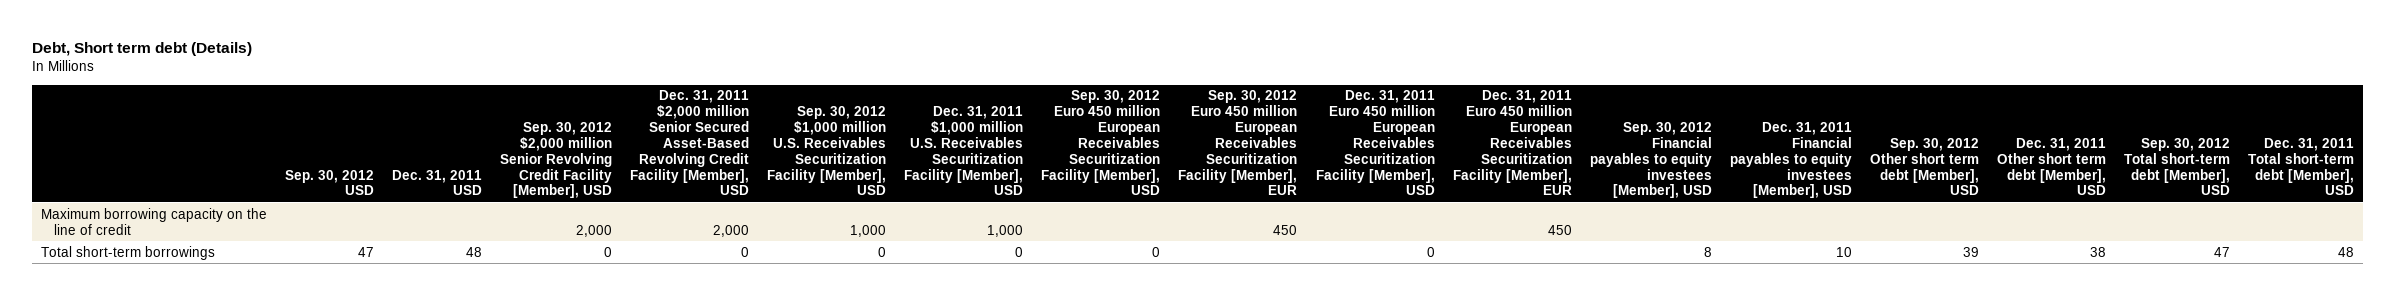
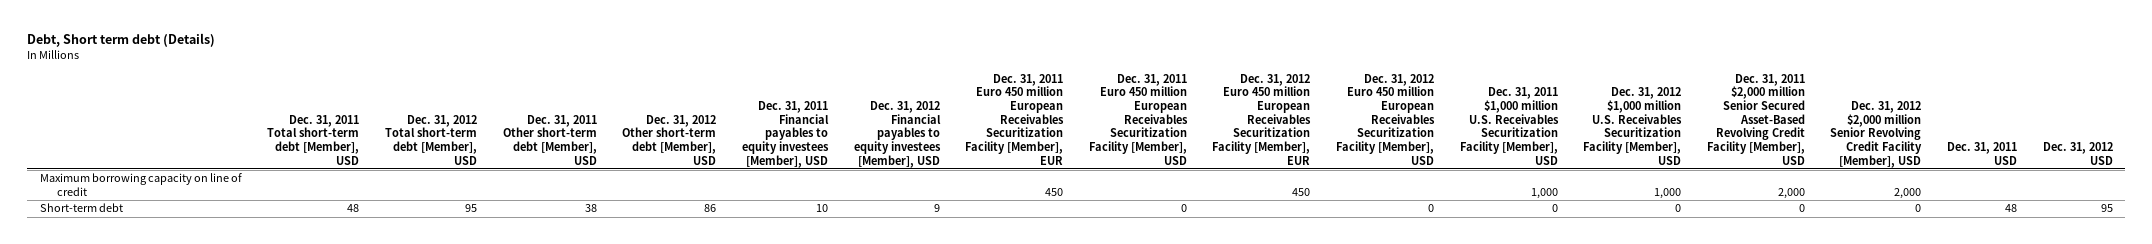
- | Sep. 30, 2012 USD | Dec. 31, 2011 USD | Sep. 30, 2012 $2,000 million Senior Revolving Credit Facility [Member], USD | Dec. 31, 2011 $2,000 million Senior Secured Asset-Based Revolving Credit Facility [Member], USD | Sep. 30, 2012 $1,000 million U.S. Receivables Securitization Facility [Member], USD | Dec. 31, 2011 $1,000 million U.S. Receivables Securitization Facility [Member], USD | Sep. 30, 2012 Euro 450 million European Receivables Securitization Facility [Member], USD | Sep. 30, 2012 Euro 450 million European Receivables Securitization Facility [Member], EUR | Dec. 31, 2011 Euro 450 million European Receivables Securitization Facility [Member], USD | Dec. 31, 2011 Euro 450 million European Receivables Securitization Facility [Member], EUR | Sep. 30, 2012 Financial payables to equity investees [Member], USD | Dec. 31, 2011 Financial payables to equity investees [Member], USD | Sep. 30, 2012 Other short term debt [Member], USD | Dec. 31, 2011 Other short term debt [Member], USD | Sep. 30, 2012 Total short-term debt [Member], USD | Dec. 31, 2011 Total short-term debt [Member], USD
+ | Dec. 31, 2011 Total short-term debt [Member], USD | Dec. 31, 2012 Total short-term debt [Member], USD | Dec. 31, 2011 Other short-term debt [Member], USD | Dec. 31, 2012 Other short-term debt [Member], USD | Dec. 31, 2011 Financial payables to equity investees [Member], USD | Dec. 31, 2012 Financial payables to equity investees [Member], USD | Dec. 31, 2011 Euro 450 million European Receivables Securitization Facility [Member], EUR | Dec. 31, 2011 Euro 450 million European Receivables Securitization Facility [Member], USD | Dec. 31, 2012 Euro 450 million European Receivables Securitization Facility [Member], EUR | Dec. 31, 2012 Euro 450 million European Receivables Securitization Facility [Member], USD | Dec. 31, 2011 $1,000 million U.S. Receivables Securitization Facility [Member], USD | Dec. 31, 2012 $1,000 million U.S. Receivables Securitization Facility [Member], USD | Dec. 31, 2011 $2,000 million Senior Secured Asset-Based Revolving Credit Facility [Member], USD | Dec. 31, 2012 $2,000 million Senior Revolving Credit Facility [Member], USD | Dec. 31, 2011 USD | Dec. 31, 2012 USD
- Maximum borrowing capacity on the line of credit | | | 2,000 | 2,000 | 1,000 | 1,000 | | 450 | | 450 | | | | | |
- Total short-term borrowings | 47 | 48 | 0 | 0 | 0 | 0 | 0 | | 0 | | 8 | 10 | 39 | 38 | 47 | 48
+ Maximum borrowing capacity on line of credit | | | | | | | 450 | | 450 | | 1,000 | 1,000 | 2,000 | 2,000 | |
+ Short-term debt | 48 | 95 | 38 | 86 | 10 | 9 | | 0 | | 0 | 0 | 0 | 0 | 0 | 48 | 95

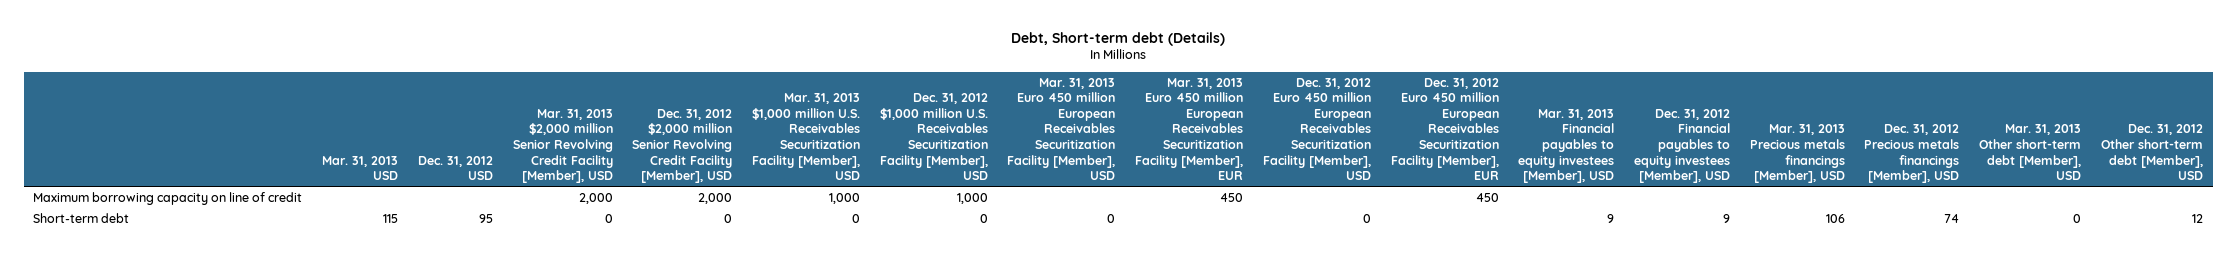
- Debt, Short term debt (Details)
+ Debt, Short-term debt (Details)
- | Dec. 31, 2011 Total short-term debt [Member], USD | Dec. 31, 2012 Total short-term debt [Member], USD | Dec. 31, 2011 Other short-term debt [Member], USD | Dec. 31, 2012 Other short-term debt [Member], USD | Dec. 31, 2011 Financial payables to equity investees [Member], USD | Dec. 31, 2012 Financial payables to equity investees [Member], USD | Dec. 31, 2011 Euro 450 million European Receivables Securitization Facility [Member], EUR | Dec. 31, 2011 Euro 450 million European Receivables Securitization Facility [Member], USD | Dec. 31, 2012 Euro 450 million European Receivables Securitization Facility [Member], EUR | Dec. 31, 2012 Euro 450 million European Receivables Securitization Facility [Member], USD | Dec. 31, 2011 $1,000 million U.S. Receivables Securitization Facility [Member], USD | Dec. 31, 2012 $1,000 million U.S. Receivables Securitization Facility [Member], USD | Dec. 31, 2011 $2,000 million Senior Secured Asset-Based Revolving Credit Facility [Member], USD | Dec. 31, 2012 $2,000 million Senior Revolving Credit Facility [Member], USD | Dec. 31, 2011 USD | Dec. 31, 2012 USD
+ | Mar. 31, 2013 USD | Dec. 31, 2012 USD | Mar. 31, 2013 $2,000 million Senior Revolving Credit Facility [Member], USD | Dec. 31, 2012 $2,000 million Senior Revolving Credit Facility [Member], USD | Mar. 31, 2013 $1,000 million U.S. Receivables Securitization Facility [Member], USD | Dec. 31, 2012 $1,000 million U.S. Receivables Securitization Facility [Member], USD | Mar. 31, 2013 Euro 450 million European Receivables Securitization Facility [Member], USD | Mar. 31, 2013 Euro 450 million European Receivables Securitization Facility [Member], EUR | Dec. 31, 2012 Euro 450 million European Receivables Securitization Facility [Member], USD | Dec. 31, 2012 Euro 450 million European Receivables Securitization Facility [Member], EUR | Mar. 31, 2013 Financial payables to equity investees [Member], USD | Dec. 31, 2012 Financial payables to equity investees [Member], USD | Mar. 31, 2013 Precious metals financings [Member], USD | Dec. 31, 2012 Precious metals financings [Member], USD | Mar. 31, 2013 Other short-term debt [Member], USD | Dec. 31, 2012 Other short-term debt [Member], USD
- Short-term debt | 48 | 95 | 38 | 86 | 10 | 9 | | 0 | | 0 | 0 | 0 | 0 | 0 | 48 | 95
+ Short-term debt | 115 | 95 | 0 | 0 | 0 | 0 | 0 | | 0 | | 9 | 9 | 106 | 74 | 0 | 12

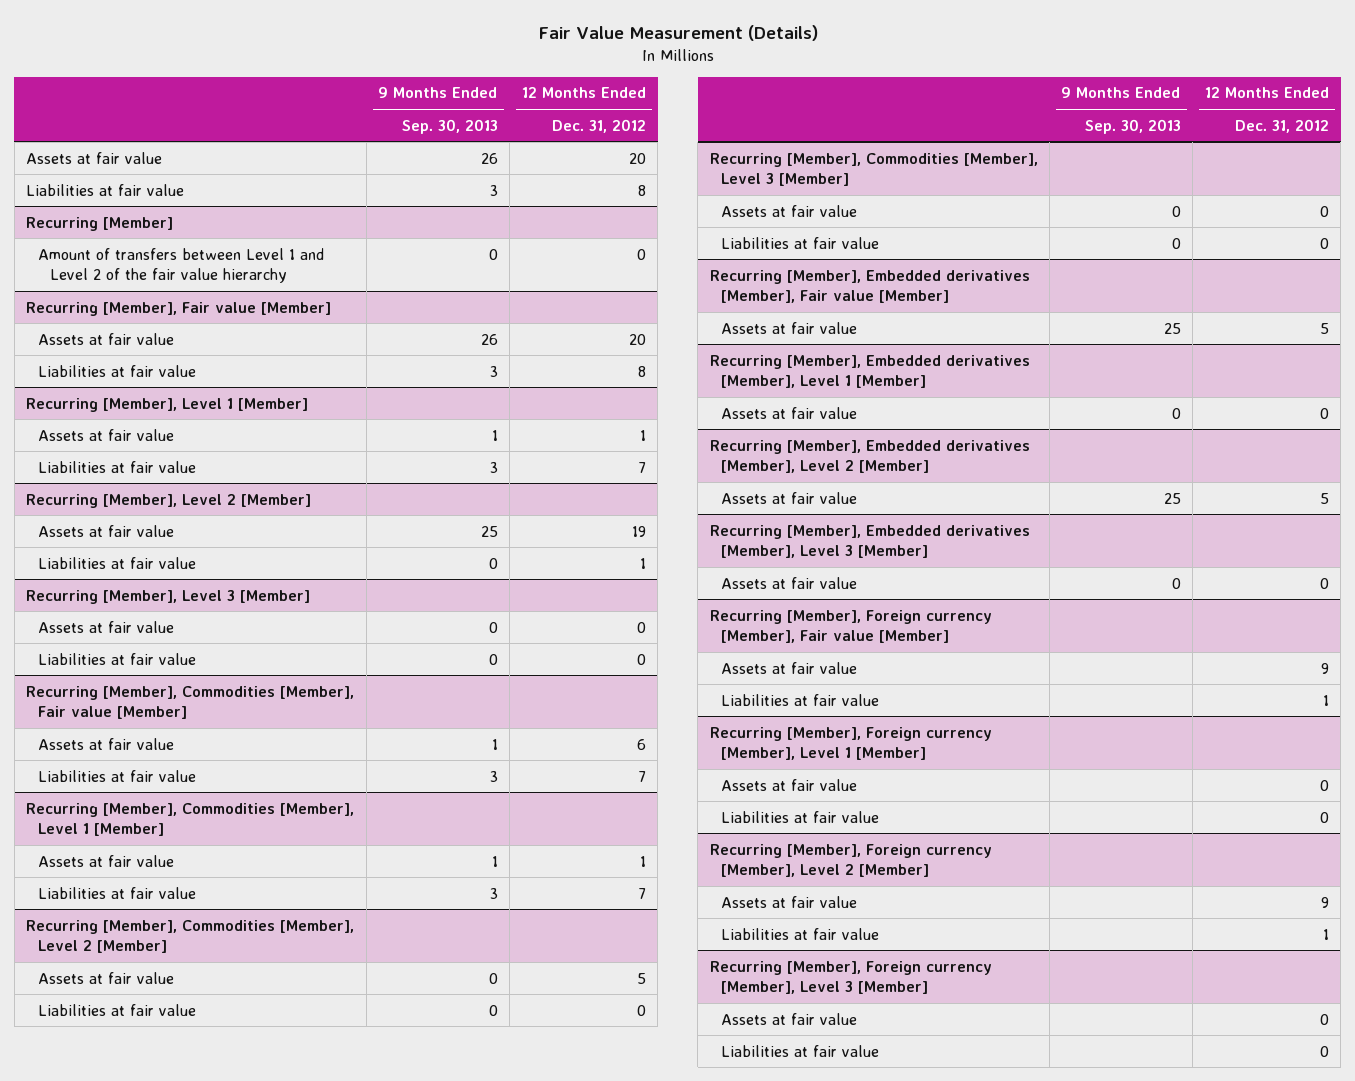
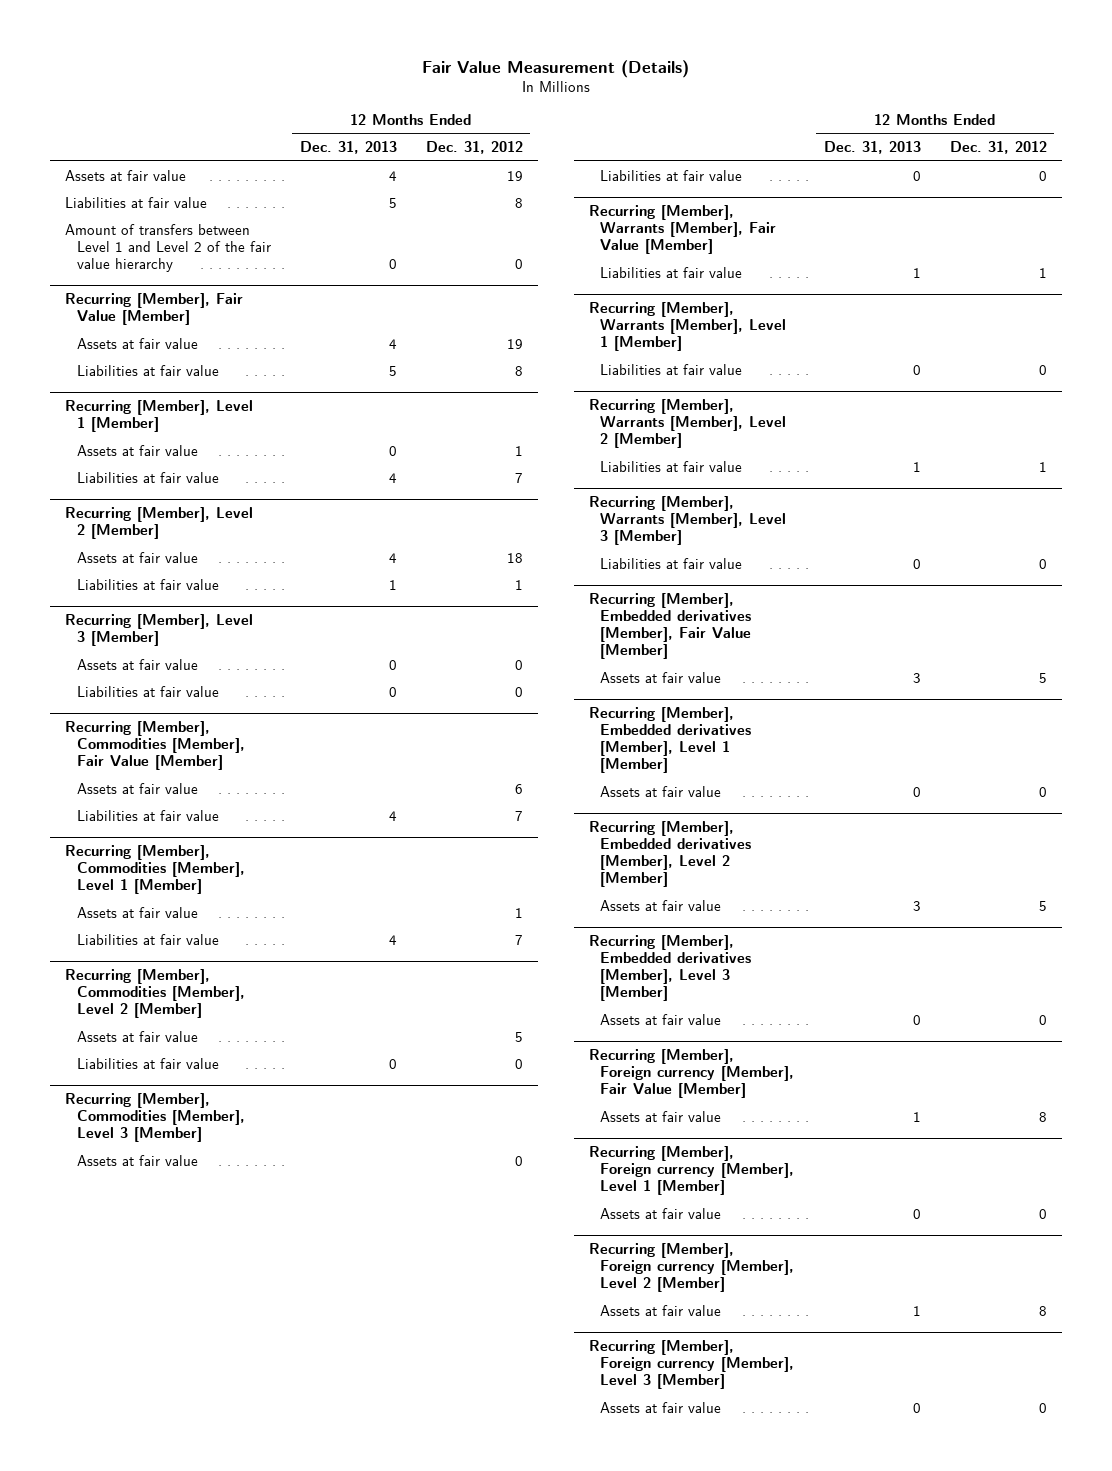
- | 9 Months Ended Sep. 30, 2013 | 12 Months Ended Dec. 31, 2012
+ | 12 Months Ended Dec. 31, 2013 | 12 Months Ended Dec. 31, 2012
- Assets at fair value | 26 | 20
+ Assets at fair value | 4 | 19
- Recurring [Member]
- Recurring [Member], Fair value [Member]
- Assets at fair value | 26 | 20
+ Recurring [Member], Fair Value [Member]
+ Assets at fair value | 4 | 19
@ Recurring [Member], Level 2 [Member]
- Assets at fair value | 25 | 19
+ Assets at fair value | 4 | 18
- Recurring [Member], Commodities [Member], Fair value [Member]
+ Recurring [Member], Commodities [Member], Fair Value [Member]
- Recurring [Member], Embedded derivatives [Member], Fair value [Member]
+ Recurring [Member], Warrants [Member], Fair Value [Member]
+ Liabilities at fair value | 1 | 1
+ Recurring [Member], Warrants [Member], Level 1 [Member]
+ Liabilities at fair value | 0 | 0
+ Recurring [Member], Warrants [Member], Level 2 [Member]
+ Liabilities at fair value | 1 | 1
+ Recurring [Member], Warrants [Member], Level 3 [Member]
+ Liabilities at fair value | 0 | 0
+ Recurring [Member], Embedded derivatives [Member], Fair Value [Member]
- Recurring [Member], Foreign currency [Member], Fair value [Member]
- Assets at fair value | | 9
- Liabilities at fair value | | 1
+ Recurring [Member], Foreign currency [Member], Fair Value [Member]
+ Assets at fair value | 1 | 8
@ Recurring [Member], Foreign currency [Member], Level 1 [Member]
- Liabilities at fair value | | 0
@ Recurring [Member], Foreign currency [Member], Level 2 [Member]
- Assets at fair value | | 9
- Liabilities at fair value | | 1
+ Assets at fair value | 1 | 8
@ Recurring [Member], Foreign currency [Member], Level 3 [Member]
- Liabilities at fair value | | 0

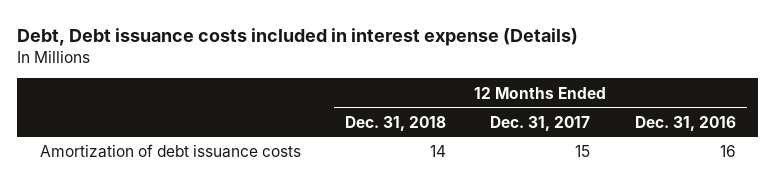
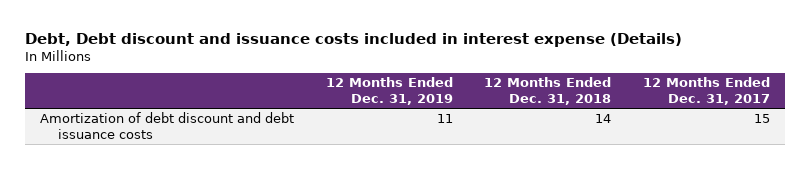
- Debt, Debt issuance costs included in interest expense (Details)
+ Debt, Debt discount and issuance costs included in interest expense (Details)
- | 12 Months Ended Dec. 31, 2018 | 12 Months Ended Dec. 31, 2017 | 12 Months Ended Dec. 31, 2016
+ | 12 Months Ended Dec. 31, 2019 | 12 Months Ended Dec. 31, 2018 | 12 Months Ended Dec. 31, 2017
- Amortization of debt issuance costs | 14 | 15 | 16
+ Amortization of debt discount and debt issuance costs | 11 | 14 | 15

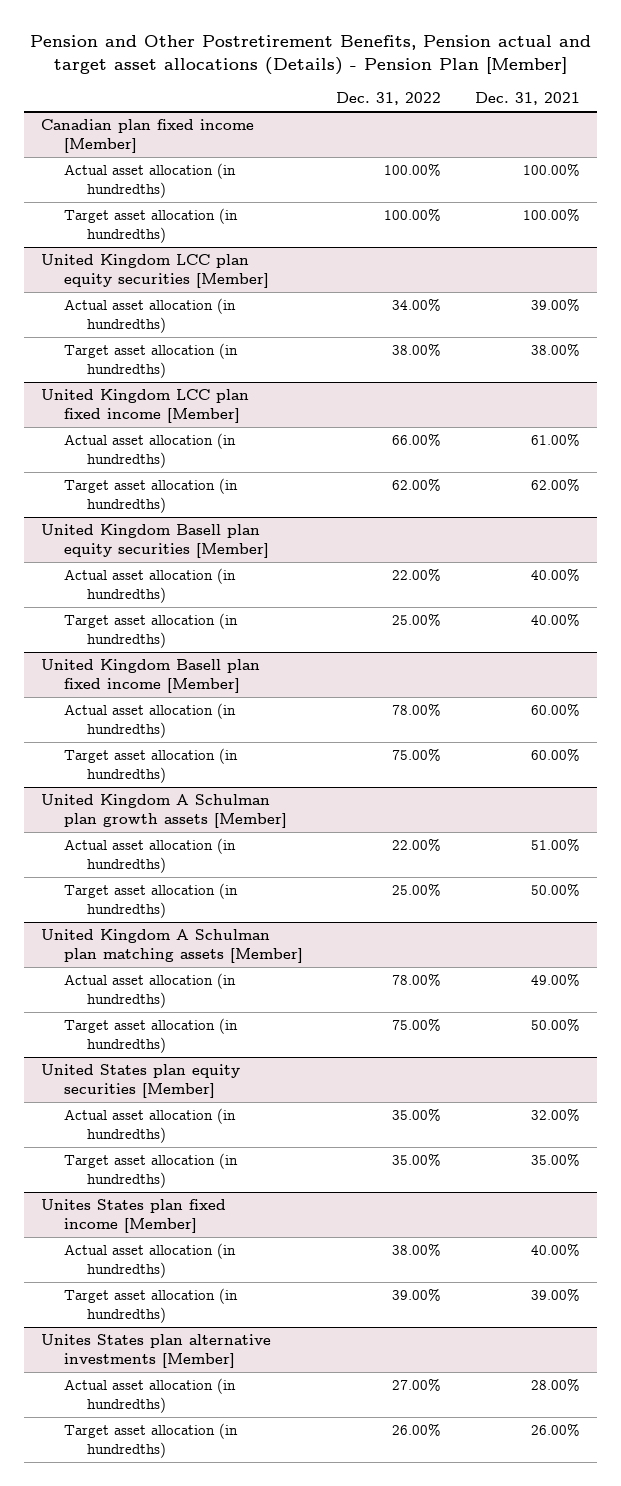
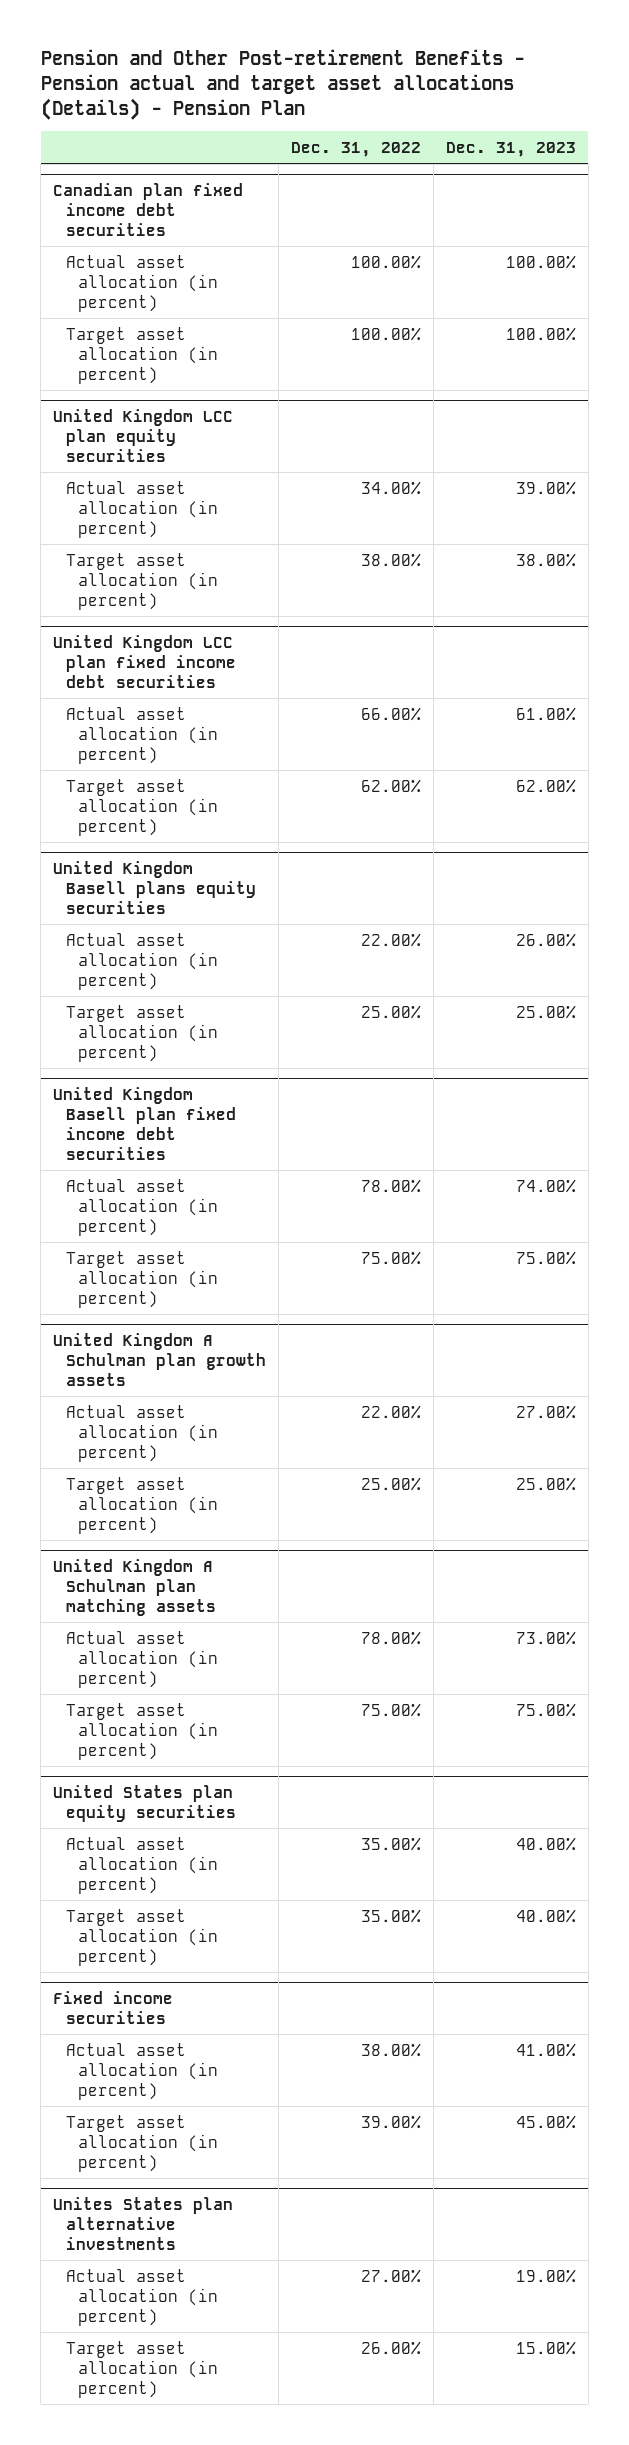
- Pension and Other Postretirement Benefits, Pension actual and target asset allocations (Details) - Pension Plan [Member]
+ Pension and Other Post-retirement Benefits - Pension actual and target asset allocations (Details) - Pension Plan
- | Dec. 31, 2022 | Dec. 31, 2021
+ | Dec. 31, 2022 | Dec. 31, 2023
- Canadian plan fixed income [Member]
- Actual asset allocation (in hundredths) | 100.00% | 100.00%
- Target asset allocation (in hundredths) | 100.00% | 100.00%
- United Kingdom LCC plan equity securities [Member]
- Actual asset allocation (in hundredths) | 34.00% | 39.00%
- Target asset allocation (in hundredths) | 38.00% | 38.00%
- United Kingdom LCC plan fixed income [Member]
- Actual asset allocation (in hundredths) | 66.00% | 61.00%
- Target asset allocation (in hundredths) | 62.00% | 62.00%
- United Kingdom Basell plan equity securities [Member]
- Actual asset allocation (in hundredths) | 22.00% | 40.00%
- Target asset allocation (in hundredths) | 25.00% | 40.00%
- United Kingdom Basell plan fixed income [Member]
- Actual asset allocation (in hundredths) | 78.00% | 60.00%
- Target asset allocation (in hundredths) | 75.00% | 60.00%
- United Kingdom A Schulman plan growth assets [Member]
- Actual asset allocation (in hundredths) | 22.00% | 51.00%
- Target asset allocation (in hundredths) | 25.00% | 50.00%
- United Kingdom A Schulman plan matching assets [Member]
- Actual asset allocation (in hundredths) | 78.00% | 49.00%
- Target asset allocation (in hundredths) | 75.00% | 50.00%
- United States plan equity securities [Member]
- Actual asset allocation (in hundredths) | 35.00% | 32.00%
- Target asset allocation (in hundredths) | 35.00% | 35.00%
- Unites States plan fixed income [Member]
- Actual asset allocation (in hundredths) | 38.00% | 40.00%
- Target asset allocation (in hundredths) | 39.00% | 39.00%
- Unites States plan alternative investments [Member]
- Actual asset allocation (in hundredths) | 27.00% | 28.00%
- Target asset allocation (in hundredths) | 26.00% | 26.00%
+ Canadian plan fixed income debt securities
+ Actual asset allocation (in percent) | 100.00% | 100.00%
+ Target asset allocation (in percent) | 100.00% | 100.00%
+ United Kingdom LCC plan equity securities
+ Actual asset allocation (in percent) | 34.00% | 39.00%
+ Target asset allocation (in percent) | 38.00% | 38.00%
+ United Kingdom LCC plan fixed income debt securities
+ Actual asset allocation (in percent) | 66.00% | 61.00%
+ Target asset allocation (in percent) | 62.00% | 62.00%
+ United Kingdom Basell plans equity securities
+ Actual asset allocation (in percent) | 22.00% | 26.00%
+ Target asset allocation (in percent) | 25.00% | 25.00%
+ United Kingdom Basell plan fixed income debt securities
+ Actual asset allocation (in percent) | 78.00% | 74.00%
+ Target asset allocation (in percent) | 75.00% | 75.00%
+ United Kingdom A Schulman plan growth assets
+ Actual asset allocation (in percent) | 22.00% | 27.00%
+ Target asset allocation (in percent) | 25.00% | 25.00%
+ United Kingdom A Schulman plan matching assets
+ Actual asset allocation (in percent) | 78.00% | 73.00%
+ Target asset allocation (in percent) | 75.00% | 75.00%
+ United States plan equity securities
+ Actual asset allocation (in percent) | 35.00% | 40.00%
+ Target asset allocation (in percent) | 35.00% | 40.00%
+ Fixed income securities
+ Actual asset allocation (in percent) | 38.00% | 41.00%
+ Target asset allocation (in percent) | 39.00% | 45.00%
+ Unites States plan alternative investments
+ Actual asset allocation (in percent) | 27.00% | 19.00%
+ Target asset allocation (in percent) | 26.00% | 15.00%

